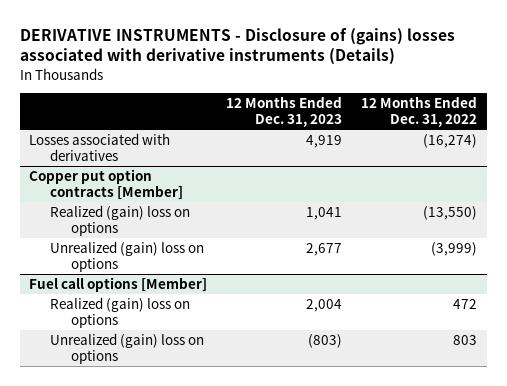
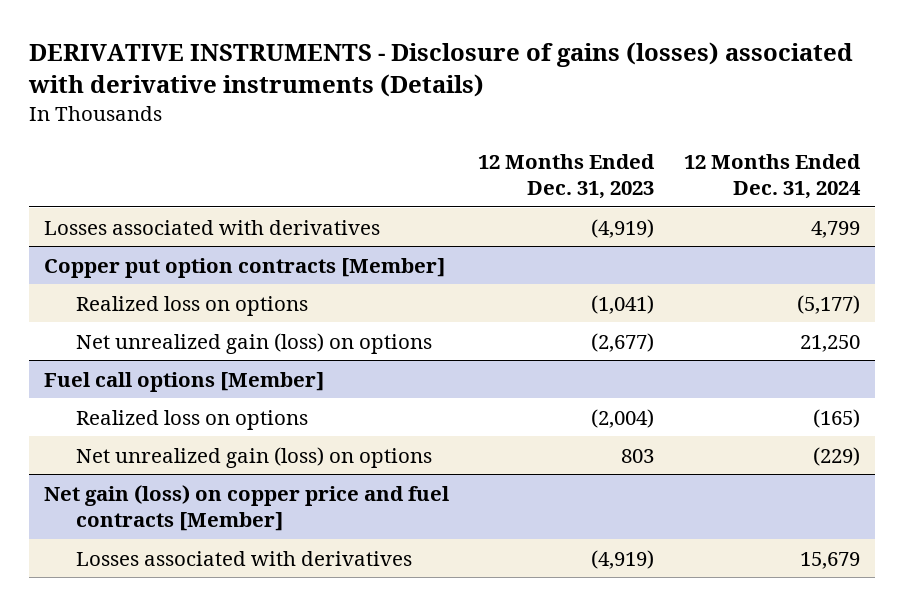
- DERIVATIVE INSTRUMENTS - Disclosure of (gains) losses associated with derivative instruments (Details)
+ DERIVATIVE INSTRUMENTS - Disclosure of gains (losses) associated with derivative instruments (Details)
- | 12 Months Ended Dec. 31, 2023 | 12 Months Ended Dec. 31, 2022
+ | 12 Months Ended Dec. 31, 2023 | 12 Months Ended Dec. 31, 2024
- Losses associated with derivatives | 4,919 | (16,274)
+ Losses associated with derivatives | (4,919) | 4,799
@ Copper put option contracts [Member]
- Realized (gain) loss on options | 1,041 | (13,550)
- Unrealized (gain) loss on options | 2,677 | (3,999)
+ Realized loss on options | (1,041) | (5,177)
+ Net unrealized gain (loss) on options | (2,677) | 21,250
@ Fuel call options [Member]
- Realized (gain) loss on options | 2,004 | 472
- Unrealized (gain) loss on options | (803) | 803
+ Realized loss on options | (2,004) | (165)
+ Net unrealized gain (loss) on options | 803 | (229)
+ Net gain (loss) on copper price and fuel contracts [Member]
+ Losses associated with derivatives | (4,919) | 15,679

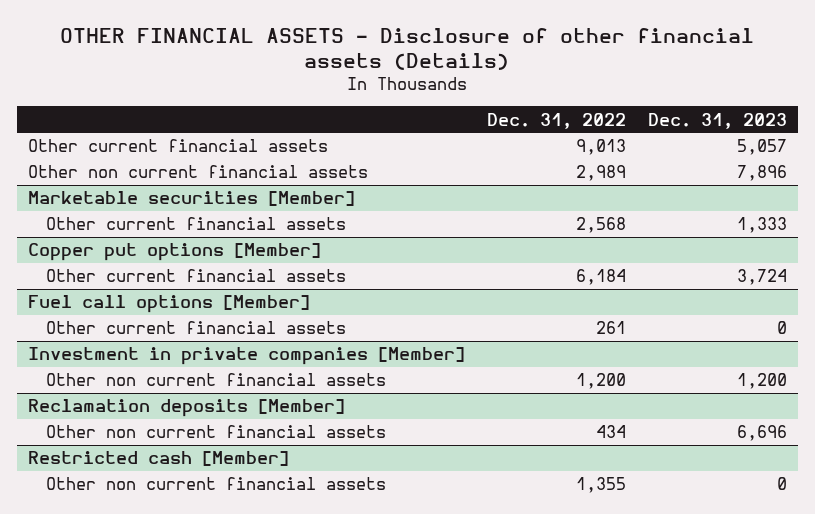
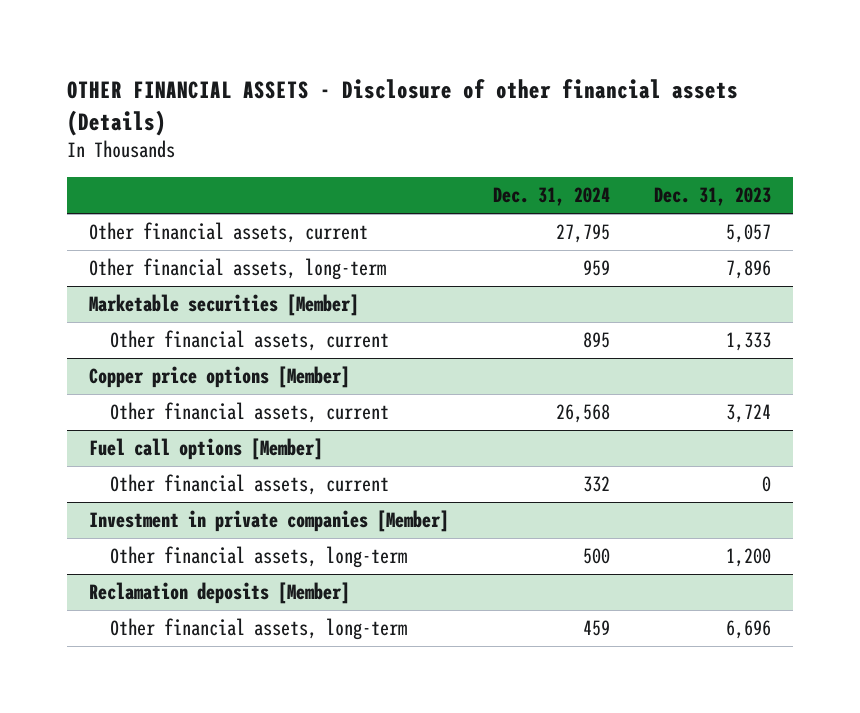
- | Dec. 31, 2022 | Dec. 31, 2023
+ | Dec. 31, 2024 | Dec. 31, 2023
- Other current financial assets | 9,013 | 5,057
- Other non current financial assets | 2,989 | 7,896
+ Other financial assets, current | 27,795 | 5,057
+ Other financial assets, long-term | 959 | 7,896
@ Marketable securities [Member]
- Other current financial assets | 2,568 | 1,333
- Copper put options [Member]
- Other current financial assets | 6,184 | 3,724
@ Marketable securities [Member]
+ Other financial assets, current | 895 | 1,333
+ Copper price options [Member]
+ Other financial assets, current | 26,568 | 3,724
@ Fuel call options [Member]
- Other current financial assets | 261 | 0
+ Other financial assets, current | 332 | 0
@ Investment in private companies [Member]
- Other non current financial assets | 1,200 | 1,200
+ Other financial assets, long-term | 500 | 1,200
@ Reclamation deposits [Member]
- Other non current financial assets | 434 | 6,696
- Restricted cash [Member]
- Other non current financial assets | 1,355 | 0
@ Reclamation deposits [Member]
+ Other financial assets, long-term | 459 | 6,696

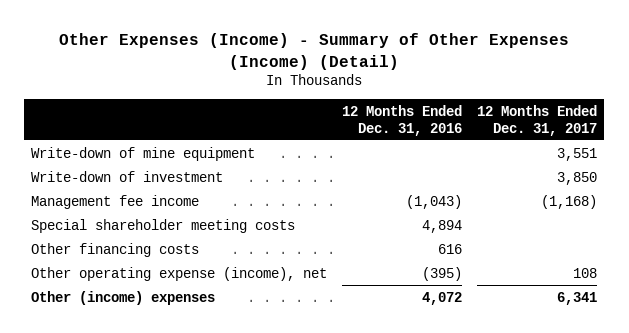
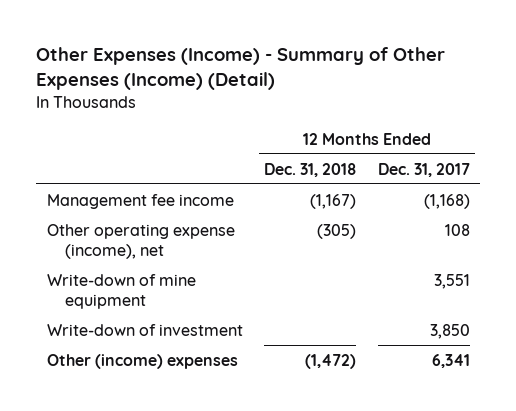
- | 12 Months Ended Dec. 31, 2016 | 12 Months Ended Dec. 31, 2017
+ | 12 Months Ended Dec. 31, 2018 | 12 Months Ended Dec. 31, 2017
- Special shareholder meeting costs | 4,894 |
- Other financing costs | 616 |
moved down: Write-down of mine equipment | | 3,551
moved down: Write-down of investment | | 3,850

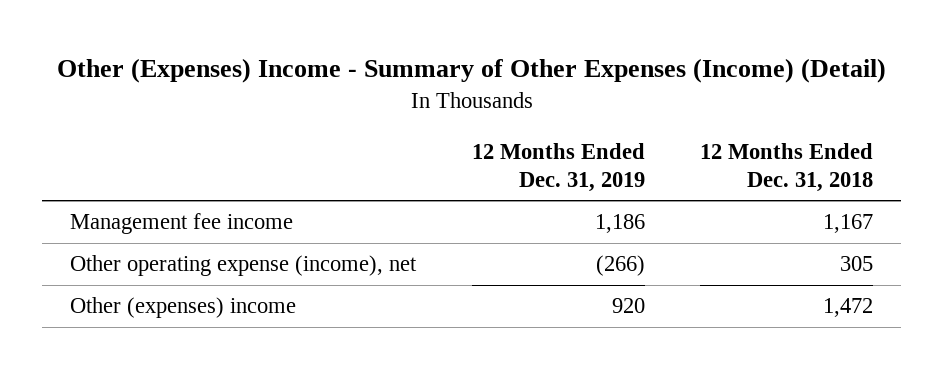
- Other Expenses (Income) - Summary of Other Expenses (Income) (Detail)
+ Other (Expenses) Income - Summary of Other Expenses (Income) (Detail)
- | 12 Months Ended Dec. 31, 2018 | 12 Months Ended Dec. 31, 2017
+ | 12 Months Ended Dec. 31, 2019 | 12 Months Ended Dec. 31, 2018
- Management fee income | (1,167) | (1,168)
- Other operating expense (income), net | (305) | 108
- Write-down of mine equipment | | 3,551
- Write-down of investment | | 3,850
- Other (income) expenses | (1,472) | 6,341
+ Management fee income | 1,186 | 1,167
+ Other operating expense (income), net | (266) | 305
+ Other (expenses) income | 920 | 1,472

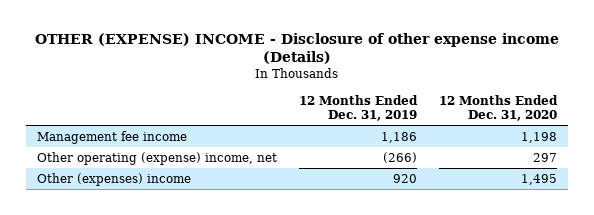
- Other (Expenses) Income - Summary of Other Expenses (Income) (Detail)
+ OTHER (EXPENSE) INCOME - Disclosure of other expense income (Details)
- | 12 Months Ended Dec. 31, 2019 | 12 Months Ended Dec. 31, 2018
+ | 12 Months Ended Dec. 31, 2019 | 12 Months Ended Dec. 31, 2020
- Other operating expense (income), net | (266) | 305
+ Other operating (expense) income, net | (266) | 297

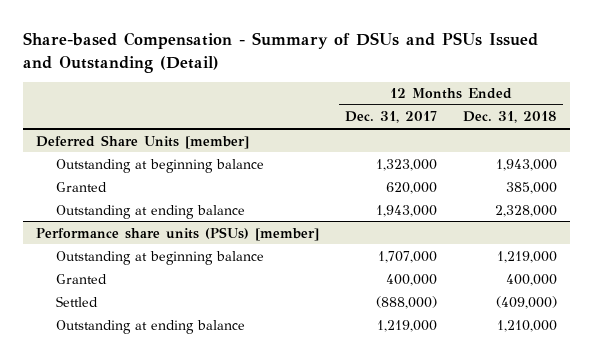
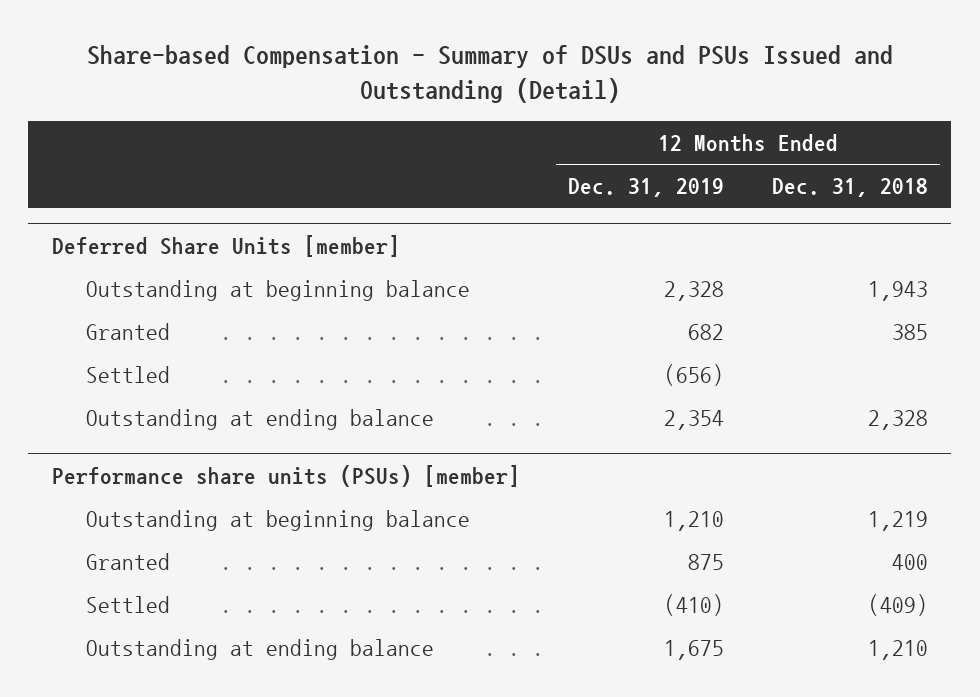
- | 12 Months Ended Dec. 31, 2017 | 12 Months Ended Dec. 31, 2018
+ | 12 Months Ended Dec. 31, 2019 | 12 Months Ended Dec. 31, 2018
@ Deferred Share Units [member]
- Outstanding at beginning balance | 1,323,000 | 1,943,000
- Granted | 620,000 | 385,000
- Outstanding at ending balance | 1,943,000 | 2,328,000
+ Outstanding at beginning balance | 2,328 | 1,943
+ Granted | 682 | 385
+ Settled | (656) |
+ Outstanding at ending balance | 2,354 | 2,328
@ Performance share units (PSUs) [member]
- Outstanding at beginning balance | 1,707,000 | 1,219,000
- Granted | 400,000 | 400,000
- Settled | (888,000) | (409,000)
- Outstanding at ending balance | 1,219,000 | 1,210,000
+ Outstanding at beginning balance | 1,210 | 1,219
+ Granted | 875 | 400
+ Settled | (410) | (409)
+ Outstanding at ending balance | 1,675 | 1,210

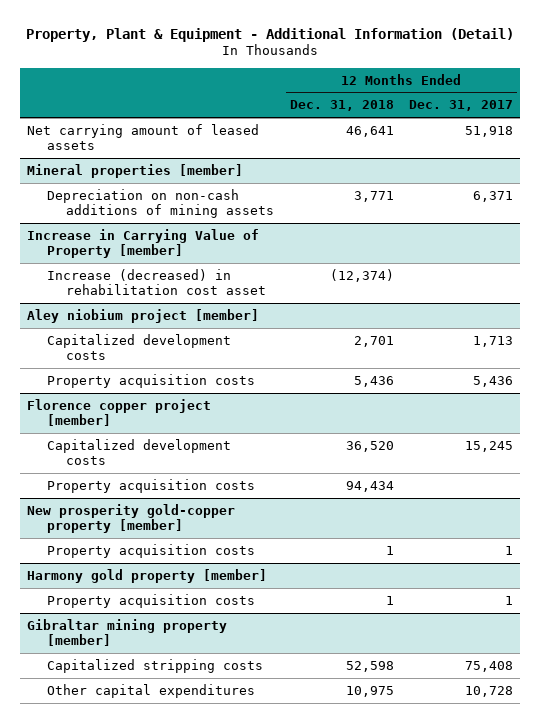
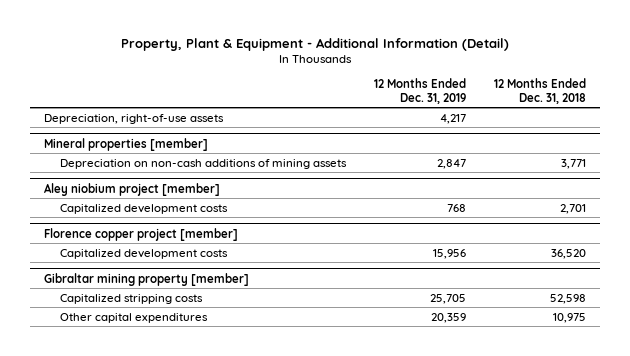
- | 12 Months Ended Dec. 31, 2018 | 12 Months Ended Dec. 31, 2017
+ | 12 Months Ended Dec. 31, 2019 | 12 Months Ended Dec. 31, 2018
- Net carrying amount of leased assets | 46,641 | 51,918
+ Depreciation, right-of-use assets | 4,217 |
- Increase in Carrying Value of Property [member]
- Increase (decreased) in rehabilitation cost asset | (12,374) |
@ Aley niobium project [member]
- Property acquisition costs | 5,436 | 5,436
@ Florence copper project [member]
- Property acquisition costs | 94,434 |
- New prosperity gold-copper property [member]
- Property acquisition costs | 1 | 1
- Harmony gold property [member]
- Property acquisition costs | 1 | 1

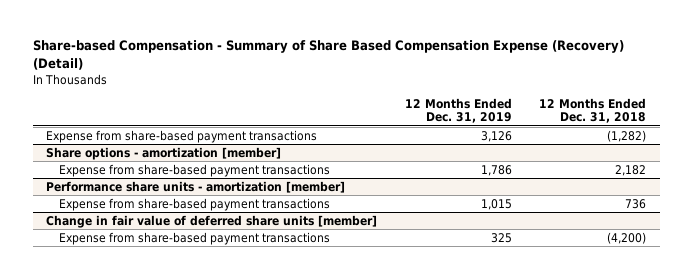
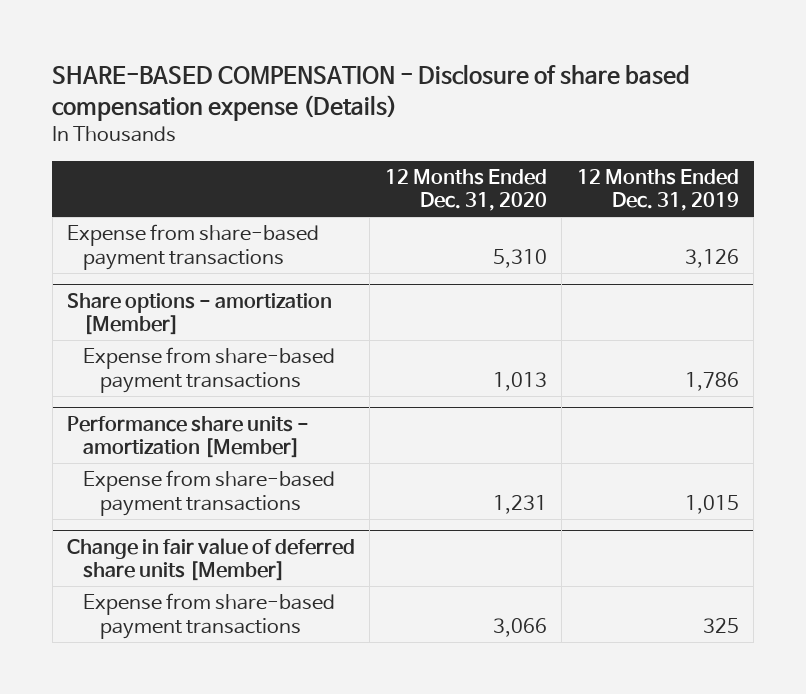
- Share-based Compensation - Summary of Share Based Compensation Expense (Recovery) (Detail)
+ SHARE-BASED COMPENSATION - Disclosure of share based compensation expense (Details)
- | 12 Months Ended Dec. 31, 2019 | 12 Months Ended Dec. 31, 2018
+ | 12 Months Ended Dec. 31, 2020 | 12 Months Ended Dec. 31, 2019
- Share options - amortization [member]
+ Share options - amortization [Member]
- Performance share units - amortization [member]
+ Performance share units - amortization [Member]
- Change in fair value of deferred share units [member]
+ Change in fair value of deferred share units [Member]

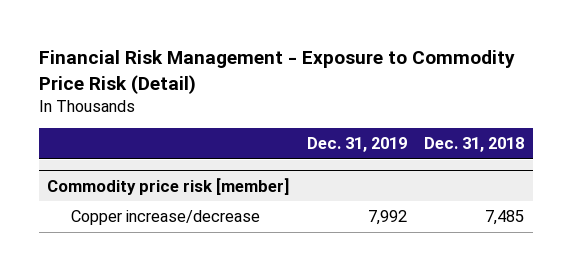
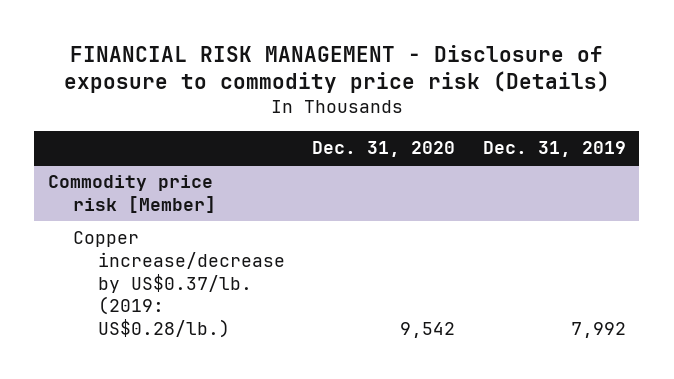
- Financial Risk Management - Exposure to Commodity Price Risk (Detail)
+ FINANCIAL RISK MANAGEMENT - Disclosure of exposure to commodity price risk (Details)
- | Dec. 31, 2019 | Dec. 31, 2018
+ | Dec. 31, 2020 | Dec. 31, 2019
- Commodity price risk [member]
- Copper increase/decrease | 7,992 | 7,485
+ Commodity price risk [Member]
+ Copper increase/decrease by US$0.37/lb. (2019: US$0.28/lb.) | 9,542 | 7,992

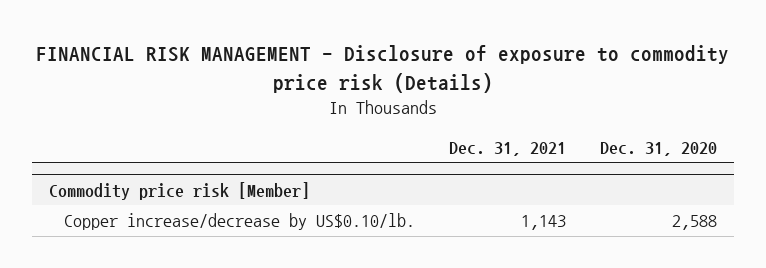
- | Dec. 31, 2020 | Dec. 31, 2019
+ | Dec. 31, 2021 | Dec. 31, 2020
@ Commodity price risk [Member]
- Copper increase/decrease by US$0.37/lb. (2019: US$0.28/lb.) | 9,542 | 7,992
+ Copper increase/decrease by US$0.10/lb. | 1,143 | 2,588

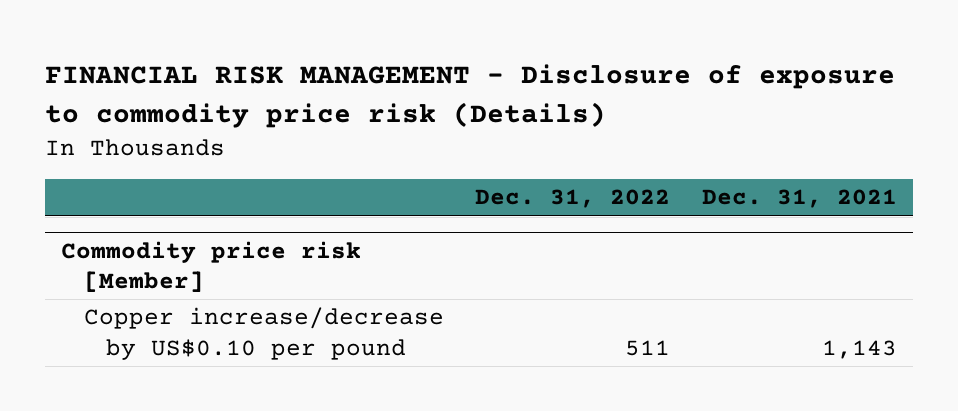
- | Dec. 31, 2021 | Dec. 31, 2020
+ | Dec. 31, 2022 | Dec. 31, 2021
@ Commodity price risk [Member]
- Copper increase/decrease by US$0.10/lb. | 1,143 | 2,588
+ Copper increase/decrease by US$0.10 per pound | 511 | 1,143

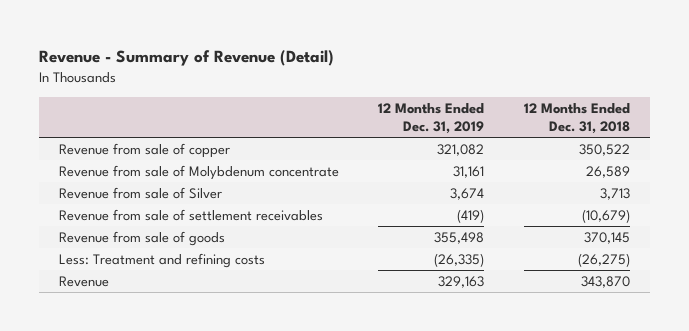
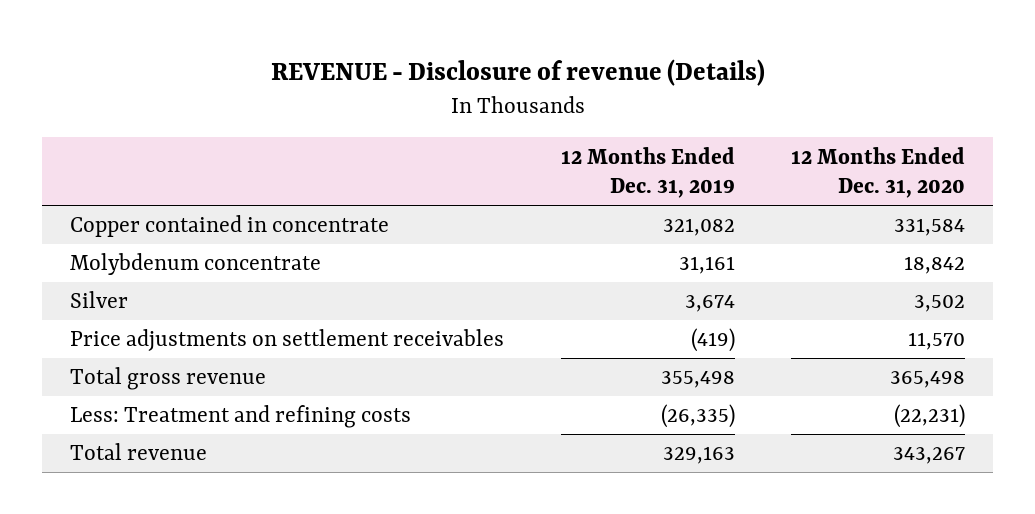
- Revenue - Summary of Revenue (Detail)
+ REVENUE - Disclosure of revenue (Details)
- | 12 Months Ended Dec. 31, 2019 | 12 Months Ended Dec. 31, 2018
+ | 12 Months Ended Dec. 31, 2019 | 12 Months Ended Dec. 31, 2020
- Revenue from sale of copper | 321,082 | 350,522
- Revenue from sale of Molybdenum concentrate | 31,161 | 26,589
- Revenue from sale of Silver | 3,674 | 3,713
- Revenue from sale of settlement receivables | (419) | (10,679)
- Revenue from sale of goods | 355,498 | 370,145
+ Copper contained in concentrate | 321,082 | 331,584
+ Molybdenum concentrate | 31,161 | 18,842
+ Silver | 3,674 | 3,502
+ Price adjustments on settlement receivables | (419) | 11,570
+ Total gross revenue | 355,498 | 365,498
- Revenue | 329,163 | 343,870
+ Total revenue | 329,163 | 343,267

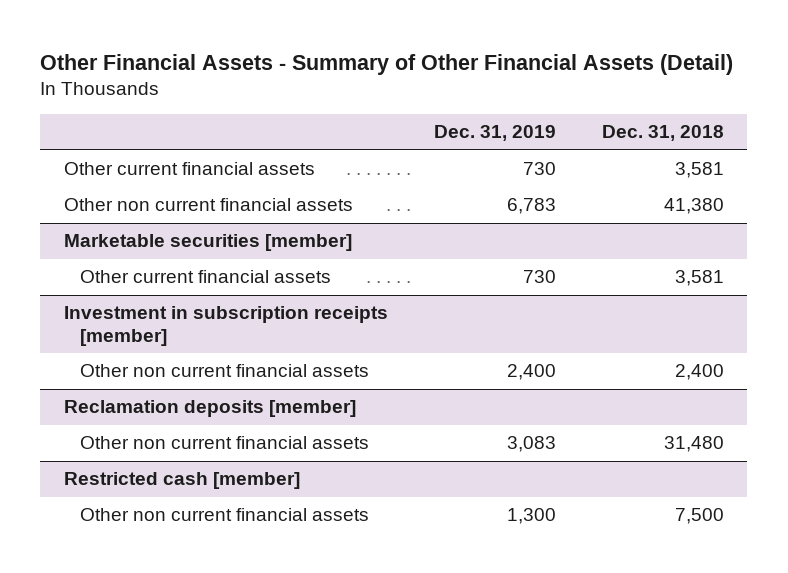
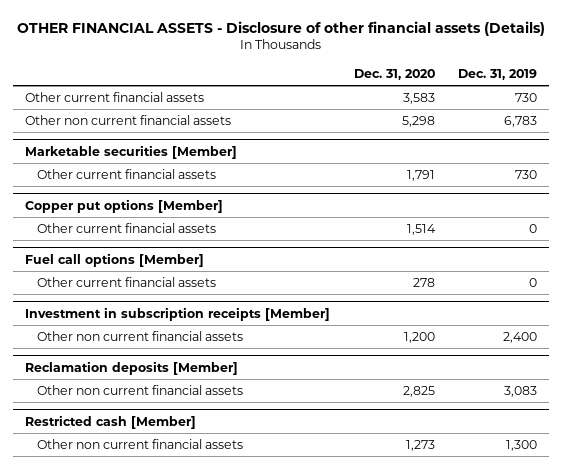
- Other Financial Assets - Summary of Other Financial Assets (Detail)
+ OTHER FINANCIAL ASSETS - Disclosure of other financial assets (Details)
- | Dec. 31, 2019 | Dec. 31, 2018
+ | Dec. 31, 2020 | Dec. 31, 2019
- Marketable securities [member]
+ Marketable securities [Member]
- Investment in subscription receipts [member]
+ Copper put options [Member]
+ Other current financial assets | 1,514 | 0
+ Fuel call options [Member]
+ Other current financial assets | 278 | 0
+ Investment in subscription receipts [Member]
- Reclamation deposits [member]
+ Reclamation deposits [Member]
- Restricted cash [member]
+ Restricted cash [Member]

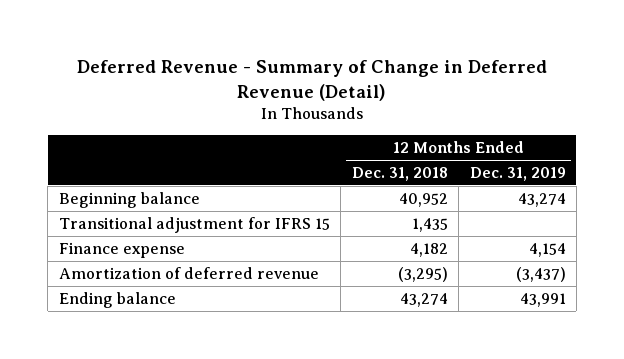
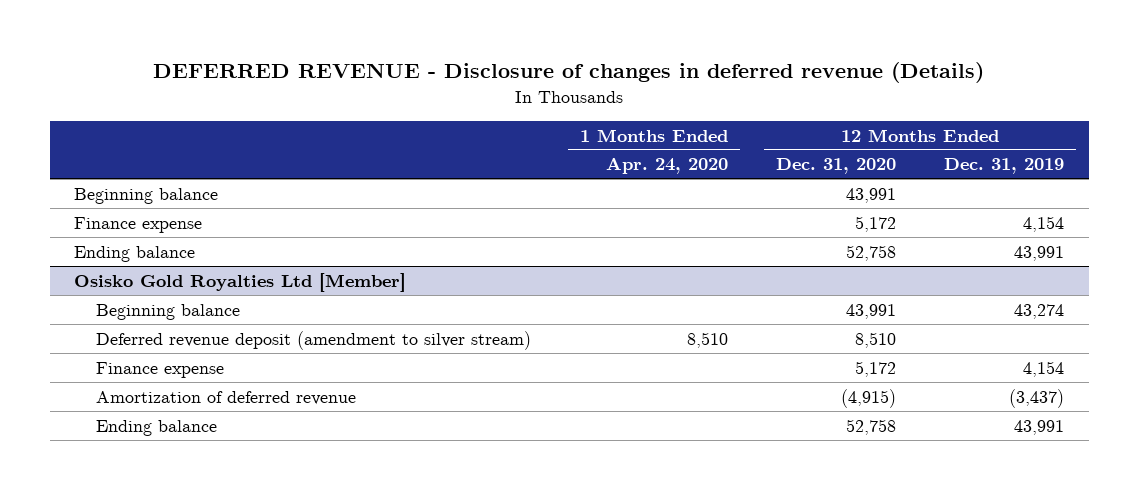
- Deferred Revenue - Summary of Change in Deferred Revenue (Detail)
+ DEFERRED REVENUE - Disclosure of changes in deferred revenue (Details)
- | 12 Months Ended Dec. 31, 2018 | 12 Months Ended Dec. 31, 2019
+ | 1 Months Ended Apr. 24, 2020 | 12 Months Ended Dec. 31, 2020 | 12 Months Ended Dec. 31, 2019
+ Beginning balance | | 43,991 |
+ Finance expense | | 5,172 | 4,154
+ Ending balance | | 52,758 | 43,991
+ Osisko Gold Royalties Ltd [Member]
- Transitional adjustment for IFRS 15 | 1,435 |
+ Deferred revenue deposit (amendment to silver stream) | 8,510 | 8,510 |

